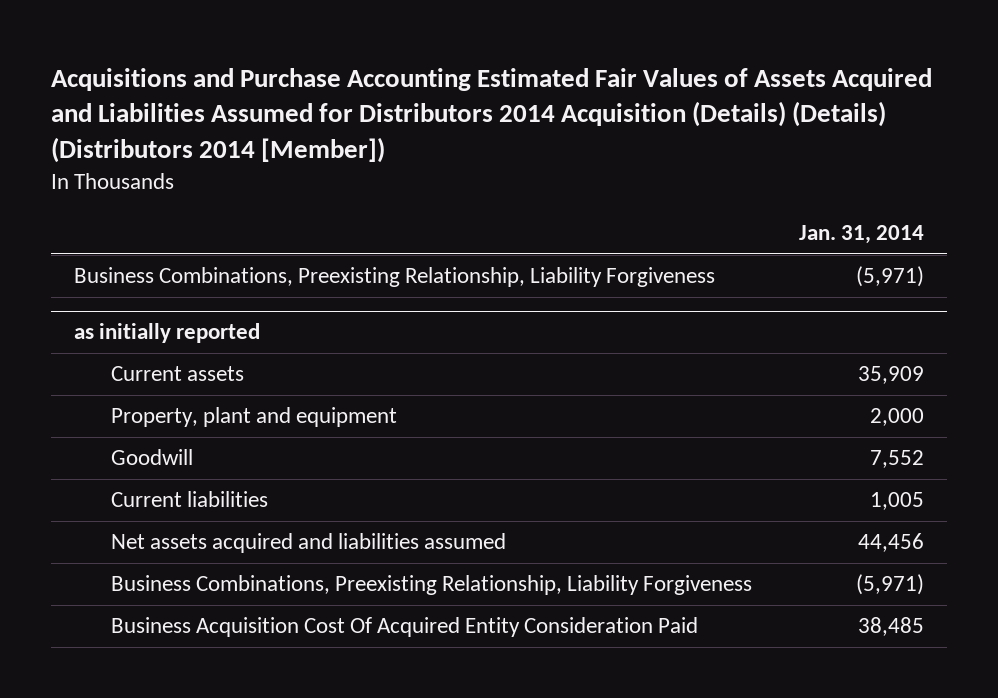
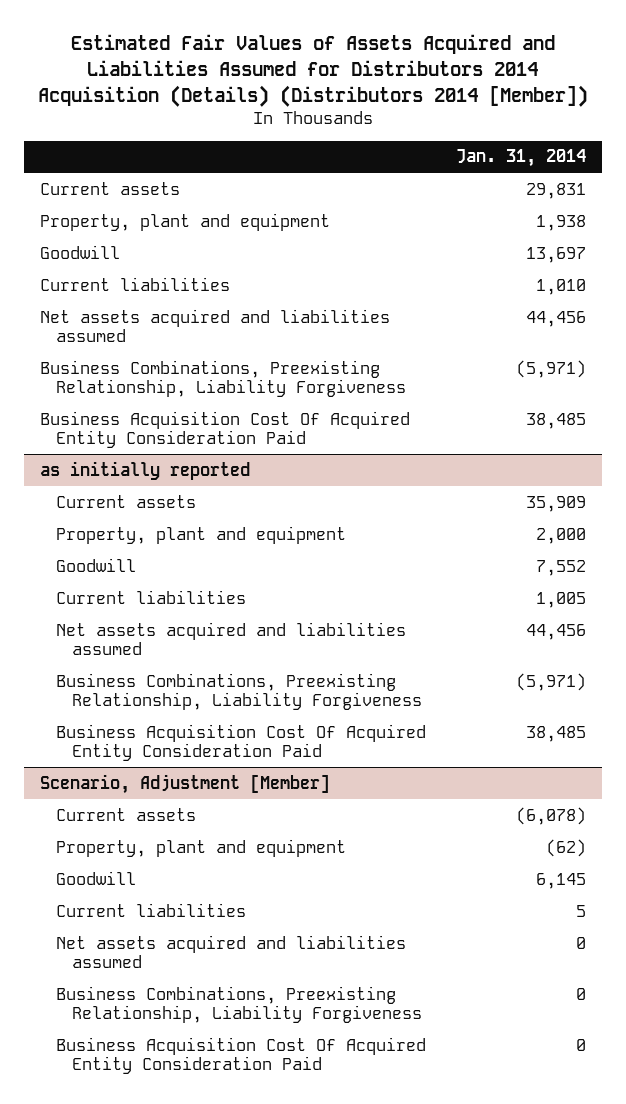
- Acquisitions and Purchase Accounting Estimated Fair Values of Assets Acquired and Liabilities Assumed for Distributors 2014 Acquisition (Details) (Details) (Distributors 2014 [Member])
+ Estimated Fair Values of Assets Acquired and Liabilities Assumed for Distributors 2014 Acquisition (Details) (Distributors 2014 [Member])
+ Current assets | 29,831
+ Property, plant and equipment | 1,938
+ Goodwill | 13,697
+ Current liabilities | 1,010
+ Net assets acquired and liabilities assumed | 44,456
+ Business Acquisition Cost Of Acquired Entity Consideration Paid | 38,485
+ Scenario, Adjustment [Member]
+ Current assets | (6,078)
+ Property, plant and equipment | (62)
+ Goodwill | 6,145
+ Current liabilities | 5
+ Net assets acquired and liabilities assumed | 0
+ Business Combinations, Preexisting Relationship, Liability Forgiveness | 0
+ Business Acquisition Cost Of Acquired Entity Consideration Paid | 0

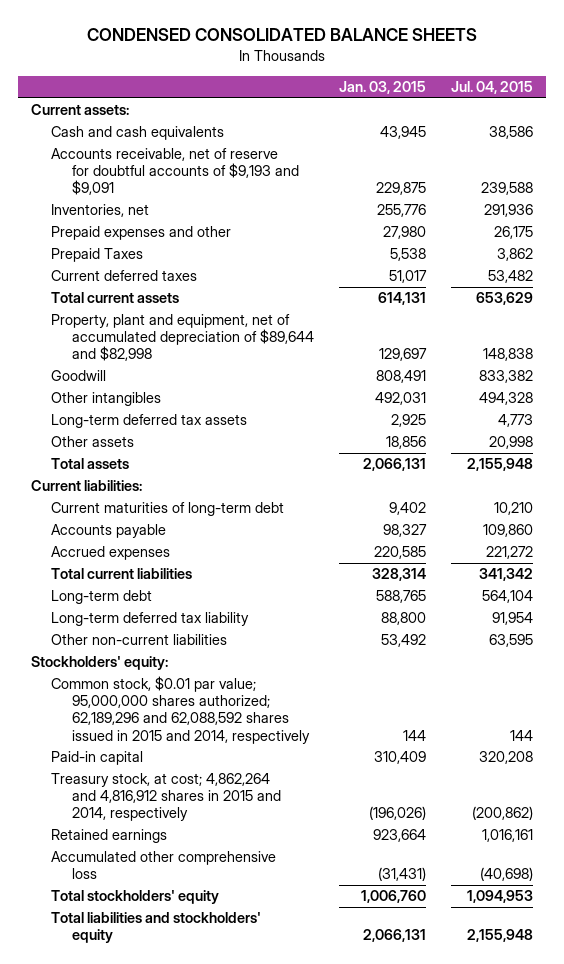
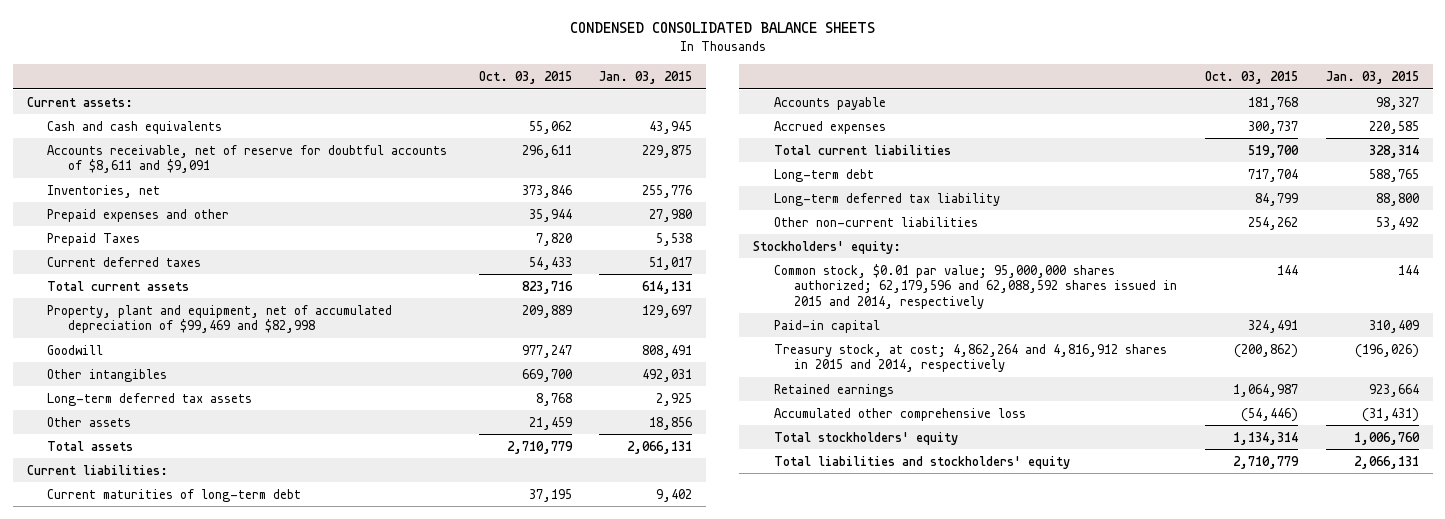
- | Jan. 03, 2015 | Jul. 04, 2015
+ | Oct. 03, 2015 | Jan. 03, 2015
- Accounts receivable, net of reserve for doubtful accounts of $9,193 and $9,091 | 229,875 | 239,588
+ Accounts receivable, net of reserve for doubtful accounts of $8,611 and $9,091 | 296,611 | 229,875
- Property, plant and equipment, net of accumulated depreciation of $89,644 and $82,998 | 129,697 | 148,838
+ Property, plant and equipment, net of accumulated depreciation of $99,469 and $82,998 | 209,889 | 129,697
- Common stock, $0.01 par value; 95,000,000 shares authorized; 62,189,296 and 62,088,592 shares issued in 2015 and 2014, respectively | 144 | 144
+ Common stock, $0.01 par value; 95,000,000 shares authorized; 62,179,596 and 62,088,592 shares issued in 2015 and 2014, respectively | 144 | 144

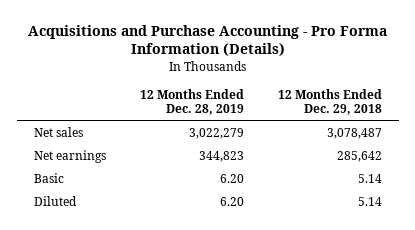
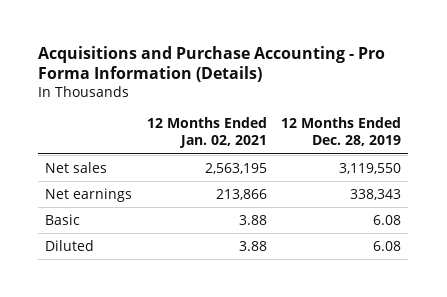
- | 12 Months Ended Dec. 28, 2019 | 12 Months Ended Dec. 29, 2018
+ | 12 Months Ended Jan. 02, 2021 | 12 Months Ended Dec. 28, 2019
- Net sales | 3,022,279 | 3,078,487
- Net earnings | 344,823 | 285,642
- Basic | 6.20 | 5.14
- Diluted | 6.20 | 5.14
+ Net sales | 2,563,195 | 3,119,550
+ Net earnings | 213,866 | 338,343
+ Basic | 3.88 | 6.08
+ Diluted | 3.88 | 6.08

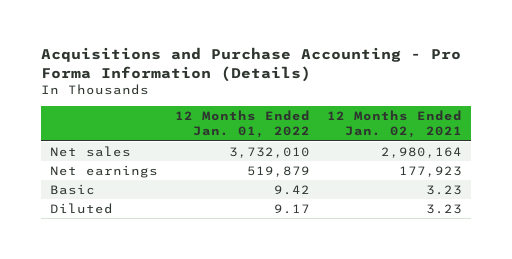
- | 12 Months Ended Jan. 02, 2021 | 12 Months Ended Dec. 28, 2019
+ | 12 Months Ended Jan. 01, 2022 | 12 Months Ended Jan. 02, 2021
- Net sales | 2,563,195 | 3,119,550
- Net earnings | 213,866 | 338,343
- Basic | 3.88 | 6.08
- Diluted | 3.88 | 6.08
+ Net sales | 3,732,010 | 2,980,164
+ Net earnings | 519,879 | 177,923
+ Basic | 9.42 | 3.23
+ Diluted | 9.17 | 3.23

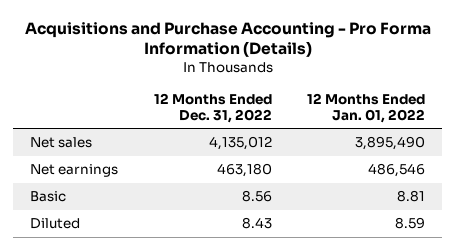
- | 12 Months Ended Jan. 01, 2022 | 12 Months Ended Jan. 02, 2021
+ | 12 Months Ended Dec. 31, 2022 | 12 Months Ended Jan. 01, 2022
- Net sales | 3,732,010 | 2,980,164
- Net earnings | 519,879 | 177,923
- Basic | 9.42 | 3.23
- Diluted | 9.17 | 3.23
+ Net sales | 4,135,012 | 3,895,490
+ Net earnings | 463,180 | 486,546
+ Basic | 8.56 | 8.81
+ Diluted | 8.43 | 8.59

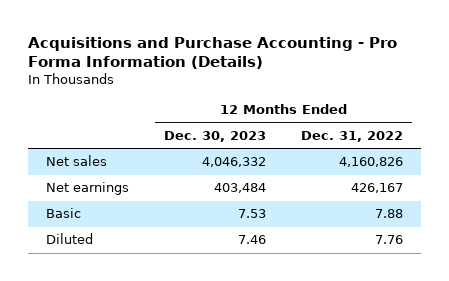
- | 12 Months Ended Dec. 31, 2022 | 12 Months Ended Jan. 01, 2022
+ | 12 Months Ended Dec. 30, 2023 | 12 Months Ended Dec. 31, 2022
- Net sales | 4,135,012 | 3,895,490
- Net earnings | 463,180 | 486,546
- Basic | 8.56 | 8.81
- Diluted | 8.43 | 8.59
+ Net sales | 4,046,332 | 4,160,826
+ Net earnings | 403,484 | 426,167
+ Basic | 7.53 | 7.88
+ Diluted | 7.46 | 7.76

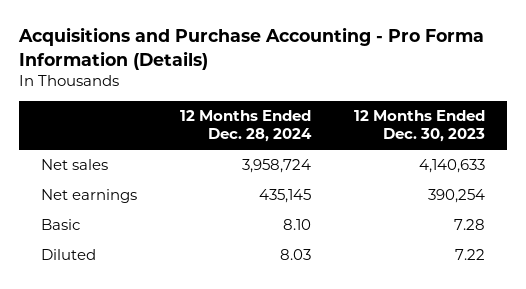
- | 12 Months Ended Dec. 30, 2023 | 12 Months Ended Dec. 31, 2022
+ | 12 Months Ended Dec. 28, 2024 | 12 Months Ended Dec. 30, 2023
- Net sales | 4,046,332 | 4,160,826
- Net earnings | 403,484 | 426,167
- Basic | 7.53 | 7.88
- Diluted | 7.46 | 7.76
+ Net sales | 3,958,724 | 4,140,633
+ Net earnings | 435,145 | 390,254
+ Basic | 8.10 | 7.28
+ Diluted | 8.03 | 7.22

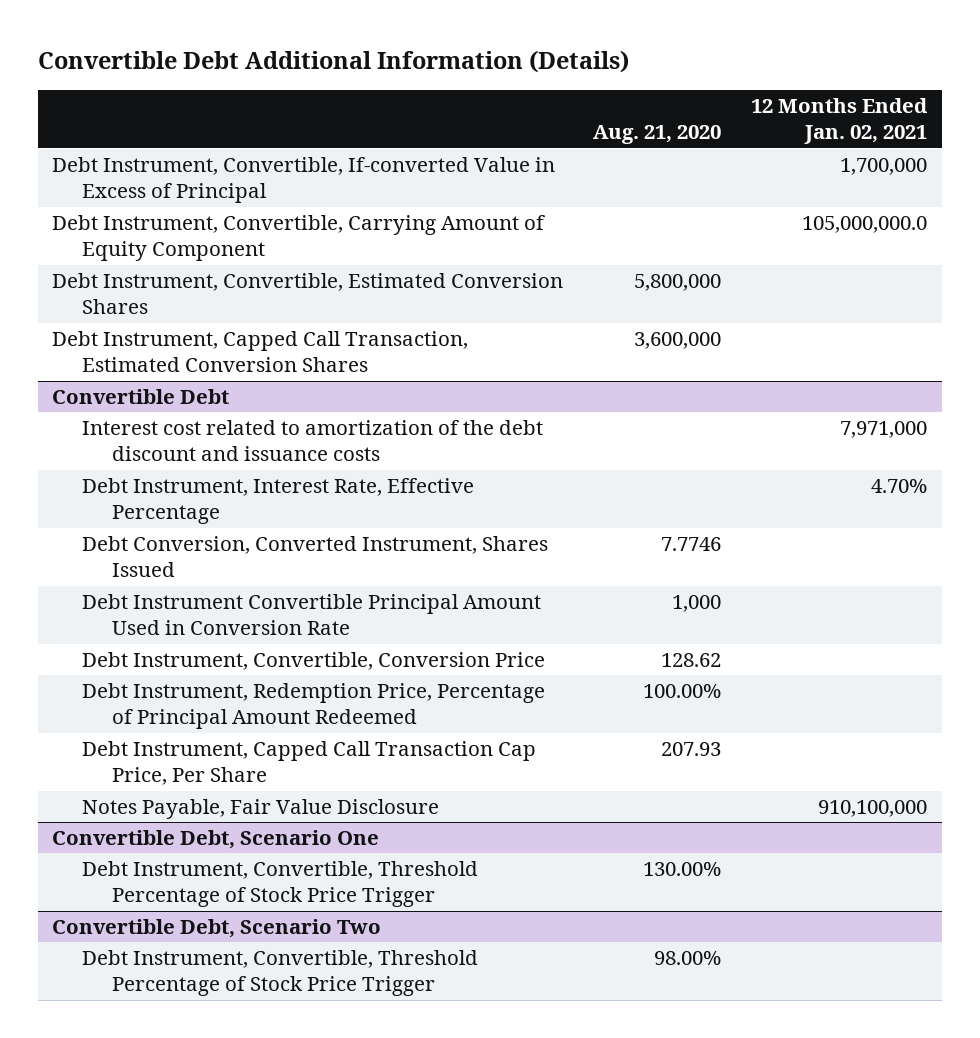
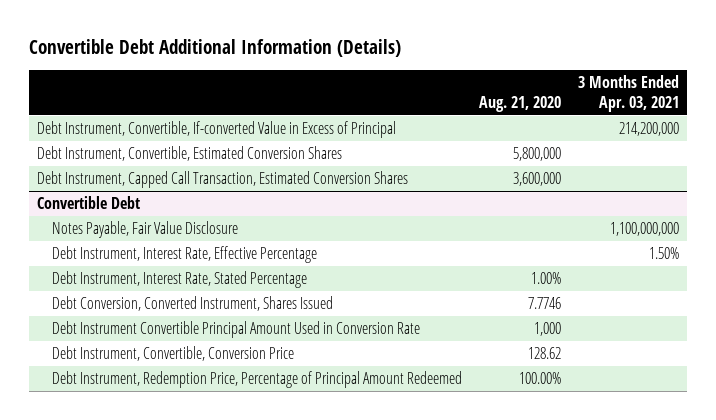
- | Aug. 21, 2020 | 12 Months Ended Jan. 02, 2021
+ | Aug. 21, 2020 | 3 Months Ended Apr. 03, 2021
- Debt Instrument, Convertible, Carrying Amount of Equity Component | | 105,000,000.0
@ Convertible Debt
- Interest cost related to amortization of the debt discount and issuance costs | | 7,971,000
moved up: Notes Payable, Fair Value Disclosure | | 1,100,000,000
+ Debt Instrument, Interest Rate, Stated Percentage | 1.00% |
- Debt Instrument, Capped Call Transaction Cap Price, Per Share | 207.93 |
- Convertible Debt, Scenario One
- Debt Instrument, Convertible, Threshold Percentage of Stock Price Trigger | 130.00% |
- Convertible Debt, Scenario Two
- Debt Instrument, Convertible, Threshold Percentage of Stock Price Trigger | 98.00% |

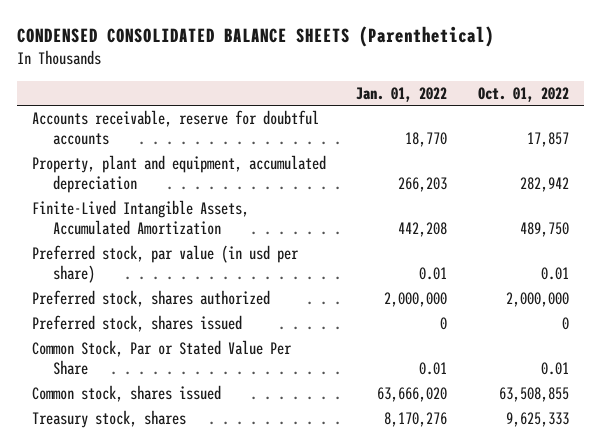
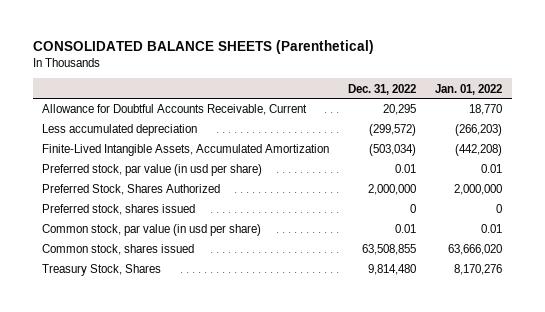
- CONDENSED CONSOLIDATED BALANCE SHEETS (Parenthetical)
+ CONSOLIDATED BALANCE SHEETS (Parenthetical)
- | Jan. 01, 2022 | Oct. 01, 2022
+ | Dec. 31, 2022 | Jan. 01, 2022
- Accounts receivable, reserve for doubtful accounts | 18,770 | 17,857
- Property, plant and equipment, accumulated depreciation | 266,203 | 282,942
- Finite-Lived Intangible Assets, Accumulated Amortization | 442,208 | 489,750
+ Allowance for Doubtful Accounts Receivable, Current | 20,295 | 18,770
+ Less accumulated depreciation | (299,572) | (266,203)
+ Finite-Lived Intangible Assets, Accumulated Amortization | (503,034) | (442,208)
- Preferred stock, shares authorized | 2,000,000 | 2,000,000
+ Preferred Stock, Shares Authorized | 2,000,000 | 2,000,000
- Common Stock, Par or Stated Value Per Share | 0.01 | 0.01
+ Common stock, par value (in usd per share) | 0.01 | 0.01
- Treasury stock, shares | 8,170,276 | 9,625,333
+ Treasury Stock, Shares | 9,814,480 | 8,170,276

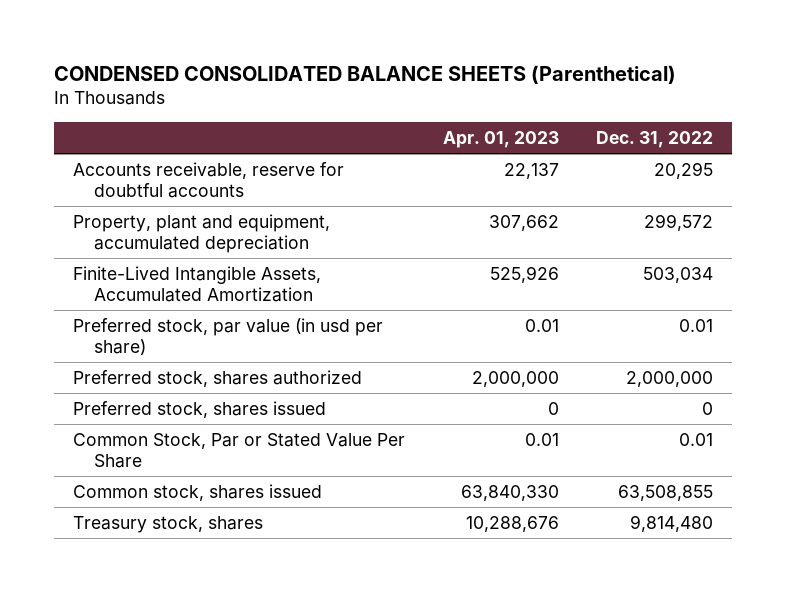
- CONSOLIDATED BALANCE SHEETS (Parenthetical)
+ CONDENSED CONSOLIDATED BALANCE SHEETS (Parenthetical)
- | Dec. 31, 2022 | Jan. 01, 2022
+ | Apr. 01, 2023 | Dec. 31, 2022
- Allowance for Doubtful Accounts Receivable, Current | 20,295 | 18,770
- Less accumulated depreciation | (299,572) | (266,203)
- Finite-Lived Intangible Assets, Accumulated Amortization | (503,034) | (442,208)
+ Accounts receivable, reserve for doubtful accounts | 22,137 | 20,295
+ Property, plant and equipment, accumulated depreciation | 307,662 | 299,572
+ Finite-Lived Intangible Assets, Accumulated Amortization | 525,926 | 503,034
- Preferred Stock, Shares Authorized | 2,000,000 | 2,000,000
+ Preferred stock, shares authorized | 2,000,000 | 2,000,000
- Common stock, par value (in usd per share) | 0.01 | 0.01
+ Common Stock, Par or Stated Value Per Share | 0.01 | 0.01
- Treasury Stock, Shares | 9,814,480 | 8,170,276
+ Treasury stock, shares | 10,288,676 | 9,814,480

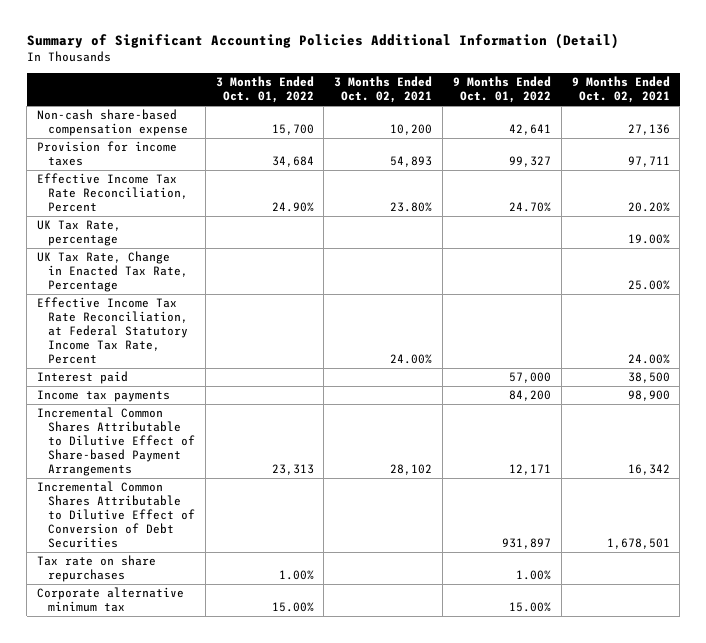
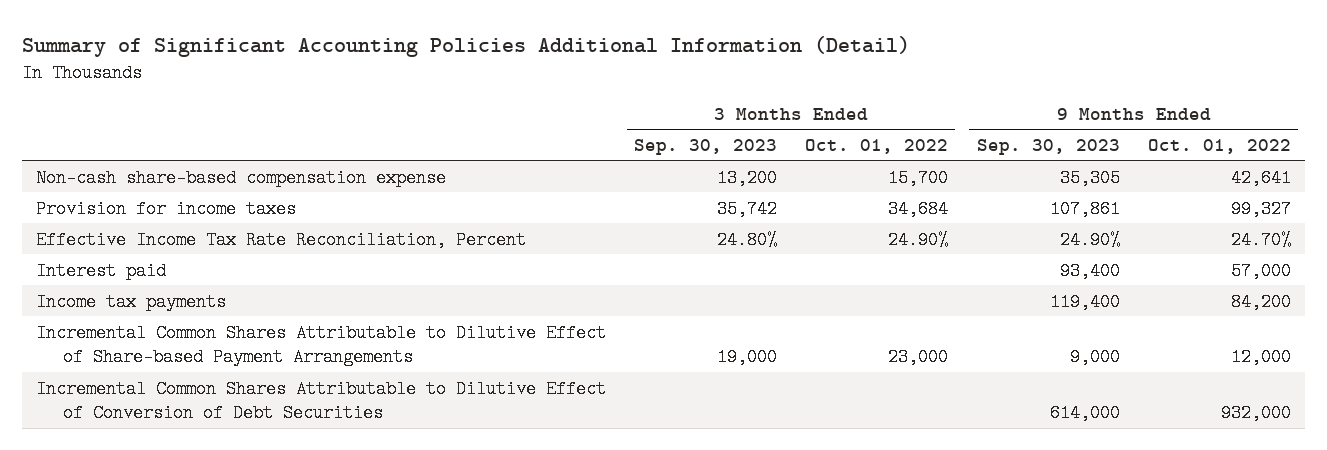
- | 3 Months Ended Oct. 01, 2022 | 3 Months Ended Oct. 02, 2021 | 9 Months Ended Oct. 01, 2022 | 9 Months Ended Oct. 02, 2021
+ | 3 Months Ended Sep. 30, 2023 | 3 Months Ended Oct. 01, 2022 | 9 Months Ended Sep. 30, 2023 | 9 Months Ended Oct. 01, 2022
- UK Tax Rate, percentage | | | | 19.00%
- UK Tax Rate, Change in Enacted Tax Rate, Percentage | | | | 25.00%
- Effective Income Tax Rate Reconciliation, at Federal Statutory Income Tax Rate, Percent | | 24.00% | | 24.00%
- Incremental Common Shares Attributable to Dilutive Effect of Share-based Payment Arrangements | 23,313 | 28,102 | 12,171 | 16,342
- Incremental Common Shares Attributable to Dilutive Effect of Conversion of Debt Securities | | | 931,897 | 1,678,501
- Tax rate on share repurchases | 1.00% | | 1.00% |
- Corporate alternative minimum tax | 15.00% | | 15.00% |
+ Incremental Common Shares Attributable to Dilutive Effect of Share-based Payment Arrangements | 19,000 | 23,000 | 9,000 | 12,000
+ Incremental Common Shares Attributable to Dilutive Effect of Conversion of Debt Securities | | | 614,000 | 932,000

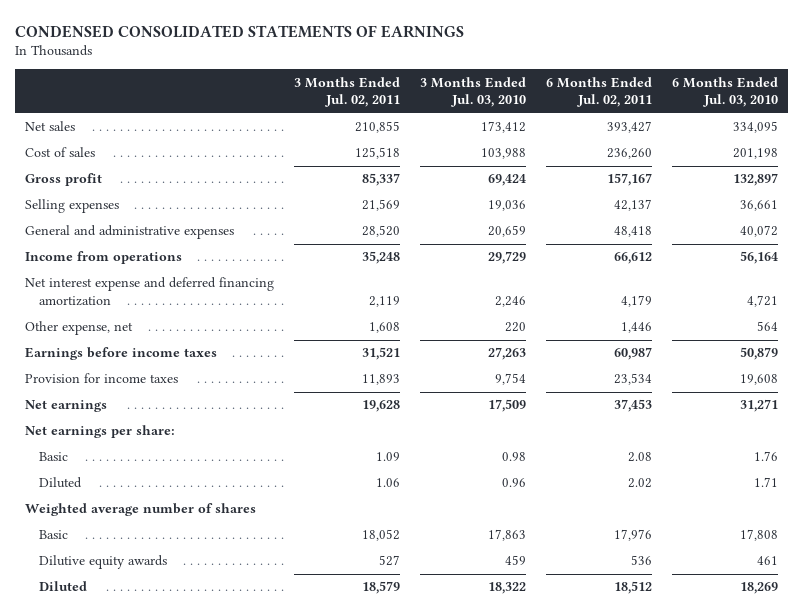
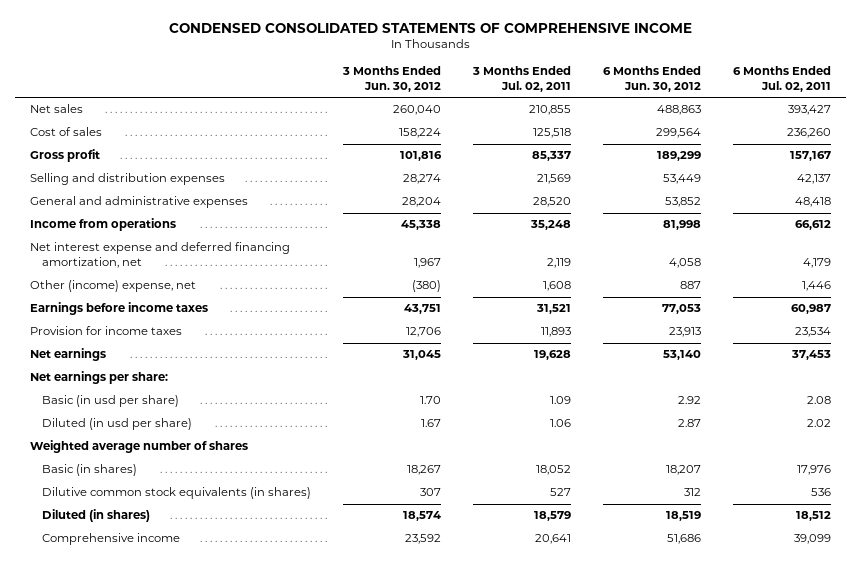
- CONDENSED CONSOLIDATED STATEMENTS OF EARNINGS
+ CONDENSED CONSOLIDATED STATEMENTS OF COMPREHENSIVE INCOME
- | 3 Months Ended Jul. 02, 2011 | 3 Months Ended Jul. 03, 2010 | 6 Months Ended Jul. 02, 2011 | 6 Months Ended Jul. 03, 2010
+ | 3 Months Ended Jun. 30, 2012 | 3 Months Ended Jul. 02, 2011 | 6 Months Ended Jun. 30, 2012 | 6 Months Ended Jul. 02, 2011
- Selling expenses | 21,569 | 19,036 | 42,137 | 36,661
+ Selling and distribution expenses | 28,274 | 21,569 | 53,449 | 42,137
- Net interest expense and deferred financing amortization | 2,119 | 2,246 | 4,179 | 4,721
- Other expense, net | 1,608 | 220 | 1,446 | 564
+ Net interest expense and deferred financing amortization, net | 1,967 | 2,119 | 4,058 | 4,179
+ Other (income) expense, net | (380) | 1,608 | 887 | 1,446
- Basic | 1.09 | 0.98 | 2.08 | 1.76
- Diluted | 1.06 | 0.96 | 2.02 | 1.71
+ Basic (in usd per share) | 1.70 | 1.09 | 2.92 | 2.08
+ Diluted (in usd per share) | 1.67 | 1.06 | 2.87 | 2.02
- Basic | 18,052 | 17,863 | 17,976 | 17,808
- Dilutive equity awards | 527 | 459 | 536 | 461
- Diluted | 18,579 | 18,322 | 18,512 | 18,269
+ Basic (in shares) | 18,267 | 18,052 | 18,207 | 17,976
+ Dilutive common stock equivalents (in shares) | 307 | 527 | 312 | 536
+ Diluted (in shares) | 18,574 | 18,579 | 18,519 | 18,512
+ Comprehensive income | 23,592 | 20,641 | 51,686 | 39,099

